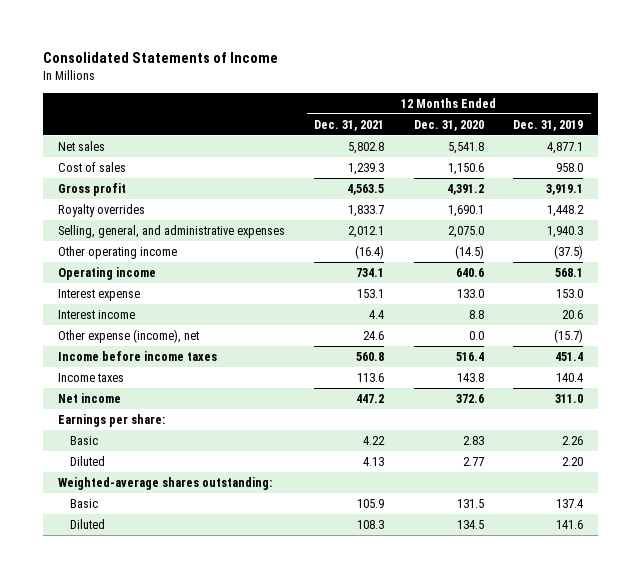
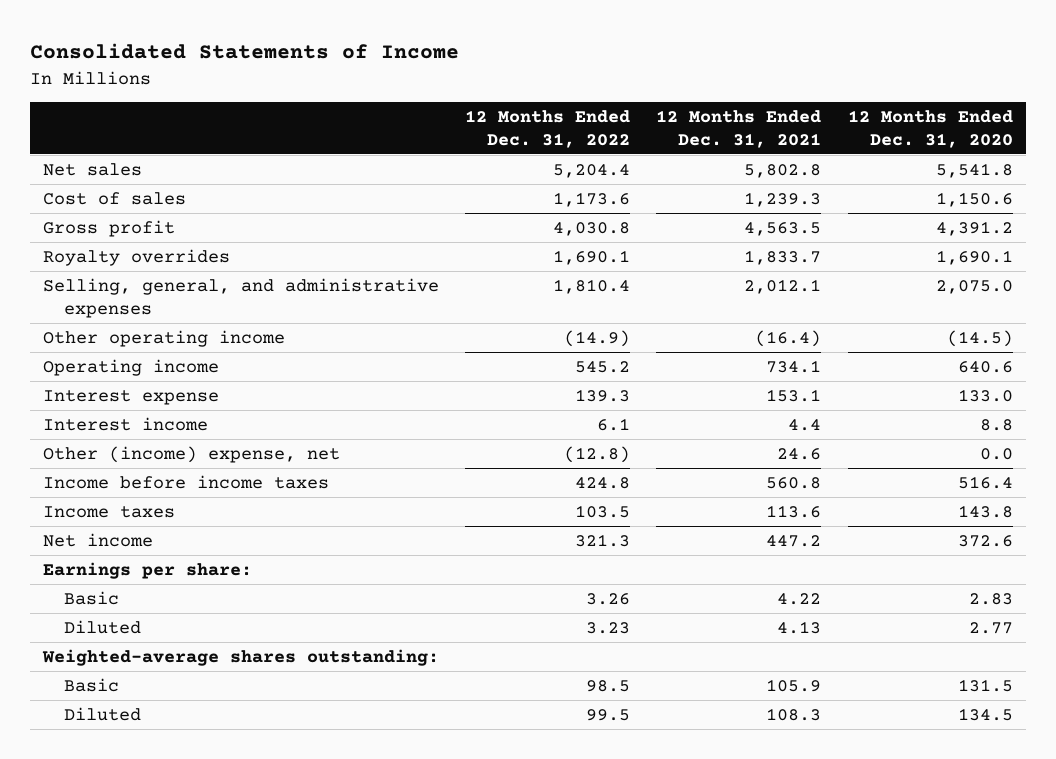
- | 12 Months Ended Dec. 31, 2021 | 12 Months Ended Dec. 31, 2020 | 12 Months Ended Dec. 31, 2019
+ | 12 Months Ended Dec. 31, 2022 | 12 Months Ended Dec. 31, 2021 | 12 Months Ended Dec. 31, 2020
- Other expense (income), net | 24.6 | 0.0 | (15.7)
+ Other (income) expense, net | (12.8) | 24.6 | 0.0

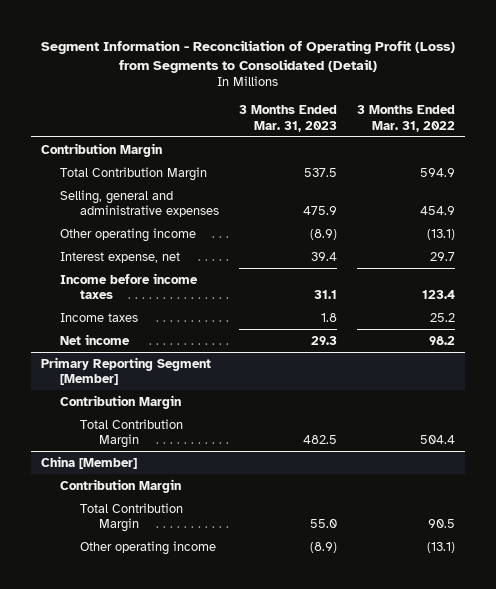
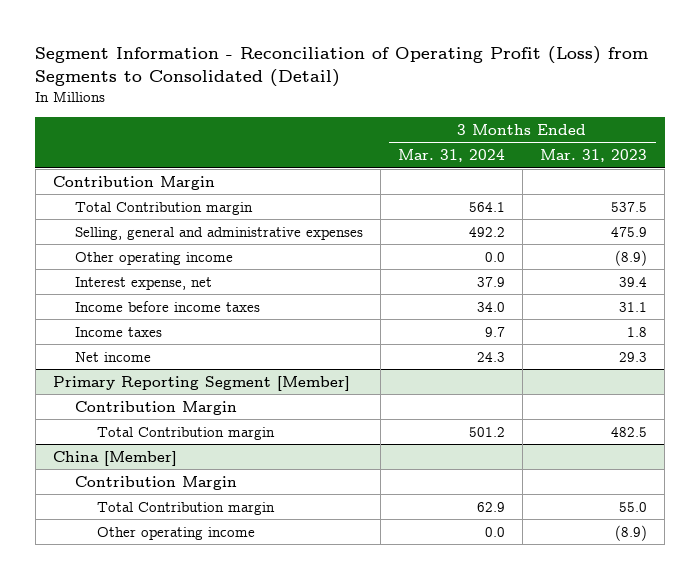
- | 3 Months Ended Mar. 31, 2023 | 3 Months Ended Mar. 31, 2022
+ | 3 Months Ended Mar. 31, 2024 | 3 Months Ended Mar. 31, 2023
- Total Contribution Margin | 537.5 | 594.9
+ Total Contribution margin | 564.1 | 537.5
@ Primary Reporting Segment [Member]
- Total Contribution Margin | 482.5 | 504.4
+ Total Contribution margin | 501.2 | 482.5
@ China [Member]
- Total Contribution Margin | 55.0 | 90.5
+ Total Contribution margin | 62.9 | 55.0

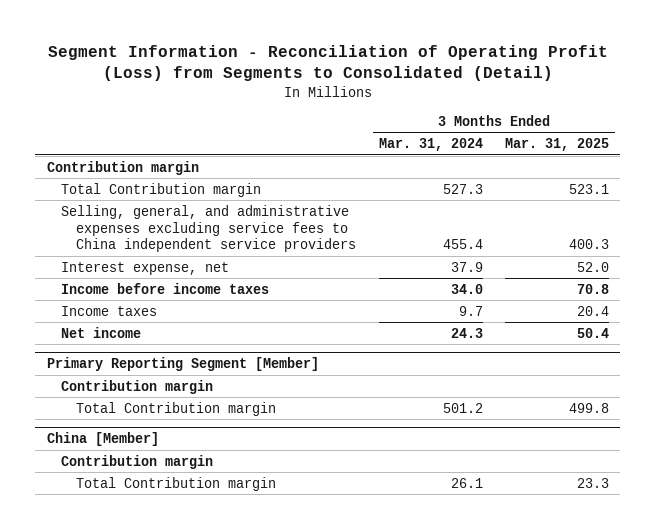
- | 3 Months Ended Mar. 31, 2024 | 3 Months Ended Mar. 31, 2023
+ | 3 Months Ended Mar. 31, 2024 | 3 Months Ended Mar. 31, 2025
- Contribution Margin
- Total Contribution margin | 564.1 | 537.5
- Selling, general and administrative expenses | 492.2 | 475.9
- Other operating income | 0.0 | (8.9)
+ Contribution margin
+ Total Contribution margin | 527.3 | 523.1
+ Selling, general, and administrative expenses excluding service fees to China independent service providers | 455.4 | 400.3
@ Primary Reporting Segment [Member]
- Contribution Margin
+ Contribution margin
@ China [Member]
- Contribution Margin
- Total Contribution margin | 62.9 | 55.0
- Other operating income | 0.0 | (8.9)
+ Contribution margin
+ Total Contribution margin | 26.1 | 23.3

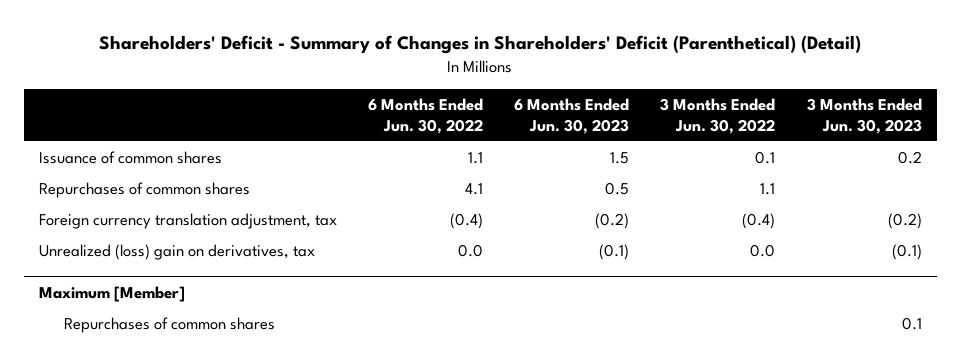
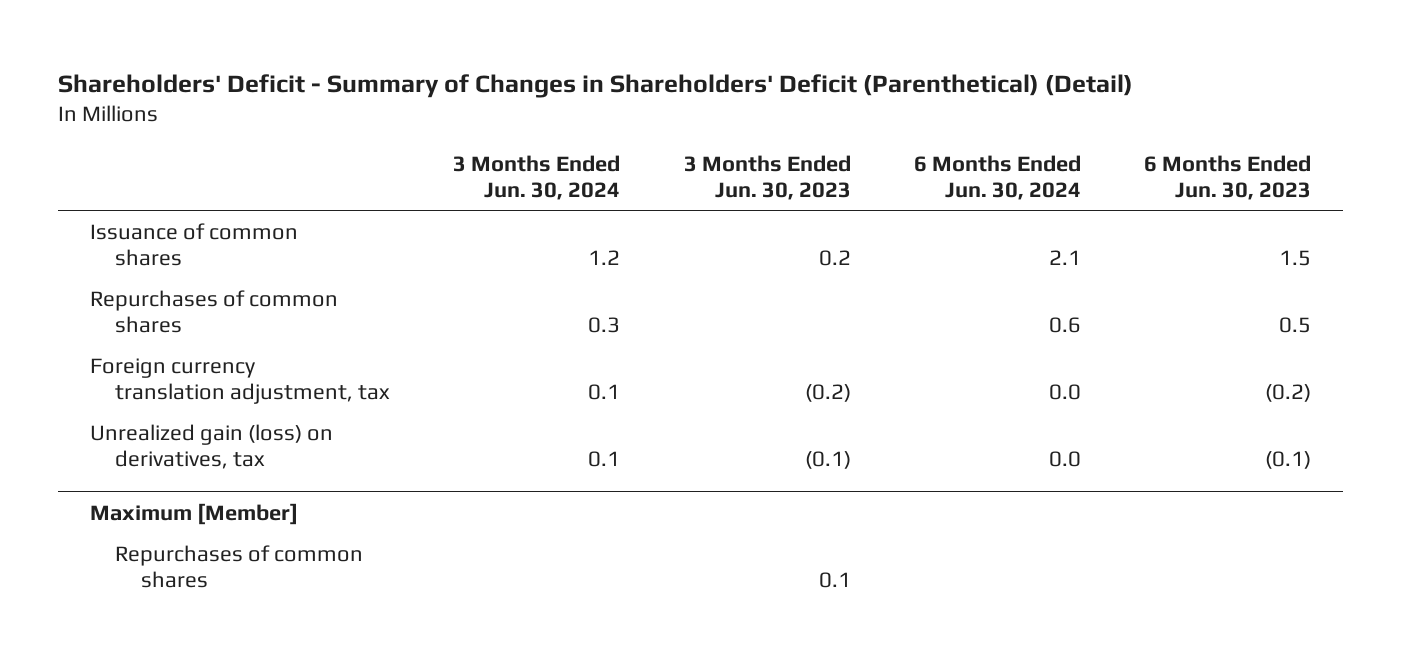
- | 6 Months Ended Jun. 30, 2022 | 6 Months Ended Jun. 30, 2023 | 3 Months Ended Jun. 30, 2022 | 3 Months Ended Jun. 30, 2023
+ | 3 Months Ended Jun. 30, 2024 | 3 Months Ended Jun. 30, 2023 | 6 Months Ended Jun. 30, 2024 | 6 Months Ended Jun. 30, 2023
- Unrealized (loss) gain on derivatives, tax | 0.0 | (0.1) | 0.0 | (0.1)
+ Unrealized gain (loss) on derivatives, tax | 0.1 | (0.1) | 0.0 | (0.1)

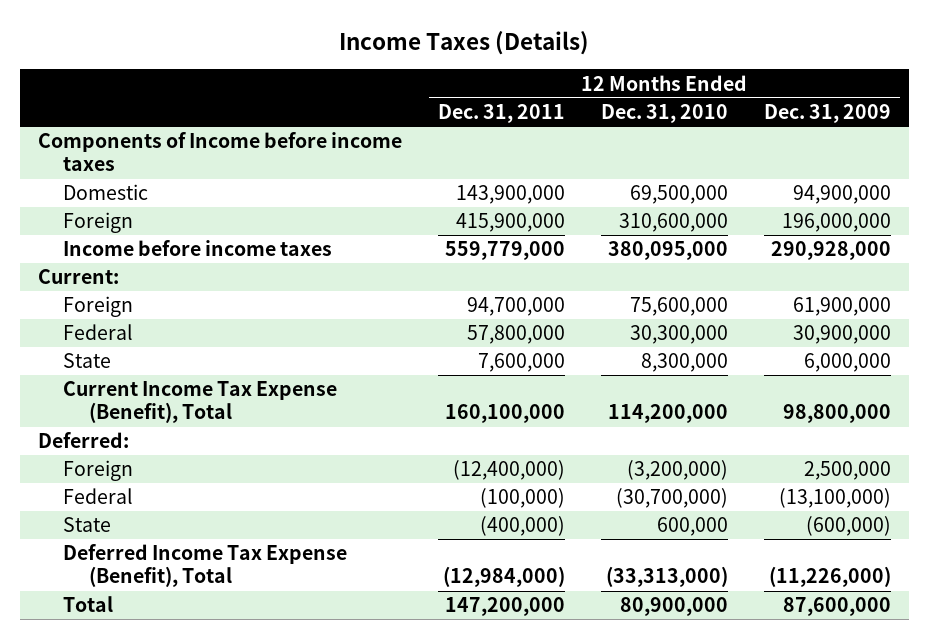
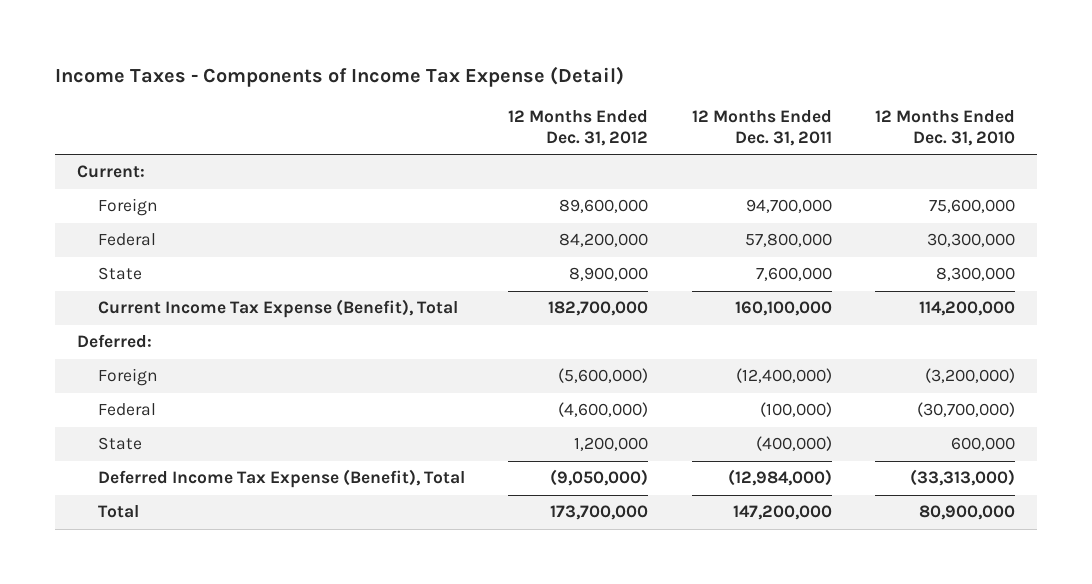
- Income Taxes (Details)
+ Income Taxes - Components of Income Tax Expense (Detail)
- | 12 Months Ended Dec. 31, 2011 | 12 Months Ended Dec. 31, 2010 | 12 Months Ended Dec. 31, 2009
+ | 12 Months Ended Dec. 31, 2012 | 12 Months Ended Dec. 31, 2011 | 12 Months Ended Dec. 31, 2010
- Components of Income before income taxes
- Domestic | 143,900,000 | 69,500,000 | 94,900,000
- Foreign | 415,900,000 | 310,600,000 | 196,000,000
- Income before income taxes | 559,779,000 | 380,095,000 | 290,928,000

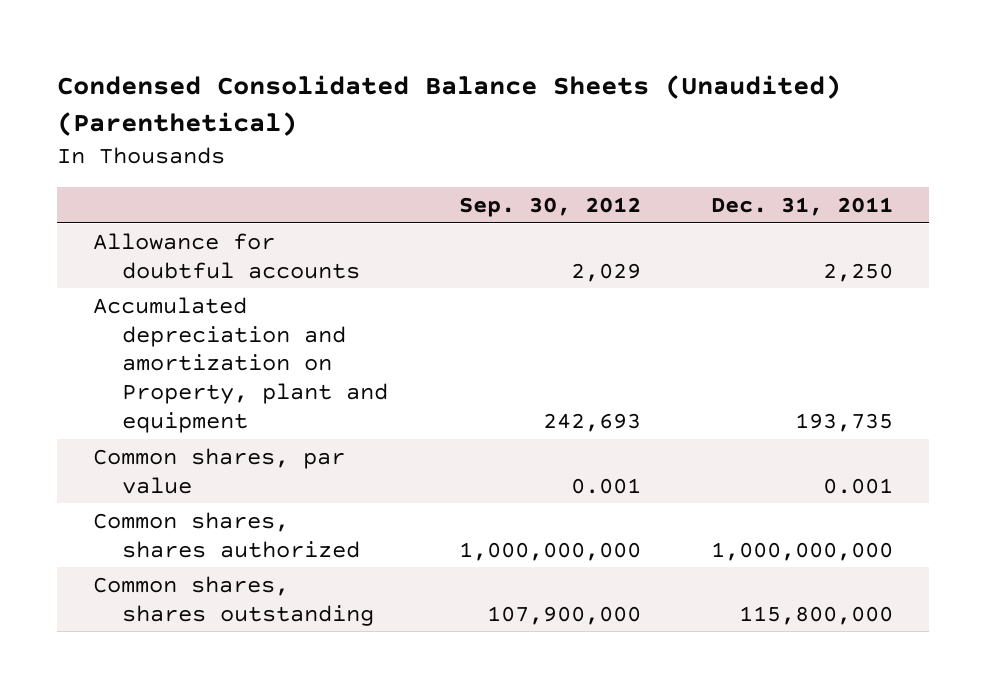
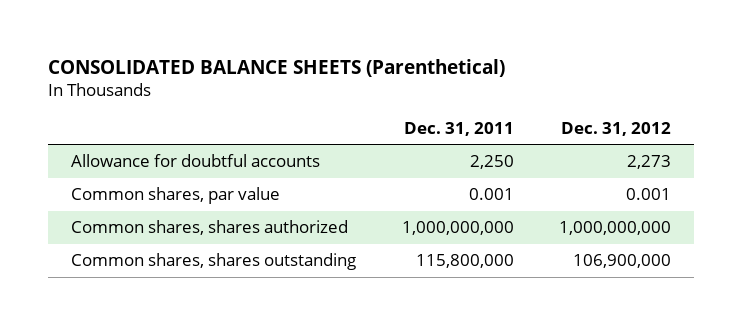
- Condensed Consolidated Balance Sheets (Unaudited) (Parenthetical)
+ CONSOLIDATED BALANCE SHEETS (Parenthetical)
- | Sep. 30, 2012 | Dec. 31, 2011
+ | Dec. 31, 2011 | Dec. 31, 2012
- Accumulated depreciation and amortization on Property, plant and equipment | 242,693 | 193,735

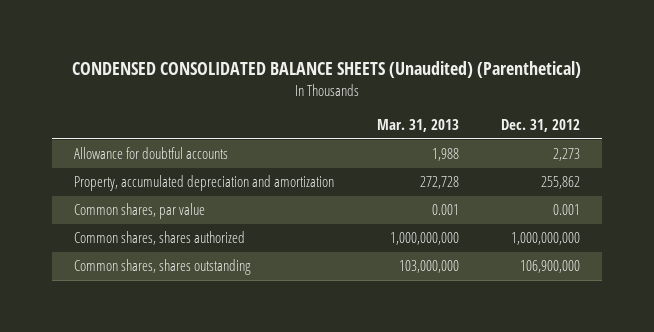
- CONSOLIDATED BALANCE SHEETS (Parenthetical)
+ CONDENSED CONSOLIDATED BALANCE SHEETS (Unaudited) (Parenthetical)
- | Dec. 31, 2011 | Dec. 31, 2012
+ | Mar. 31, 2013 | Dec. 31, 2012
+ Property, accumulated depreciation and amortization | 272,728 | 255,862

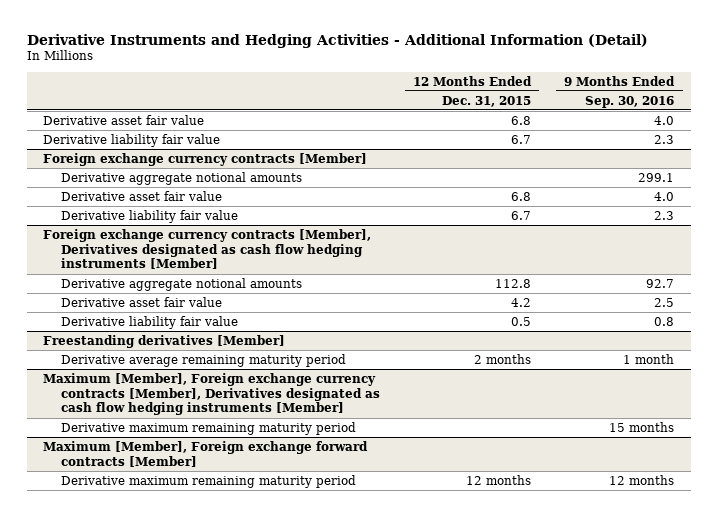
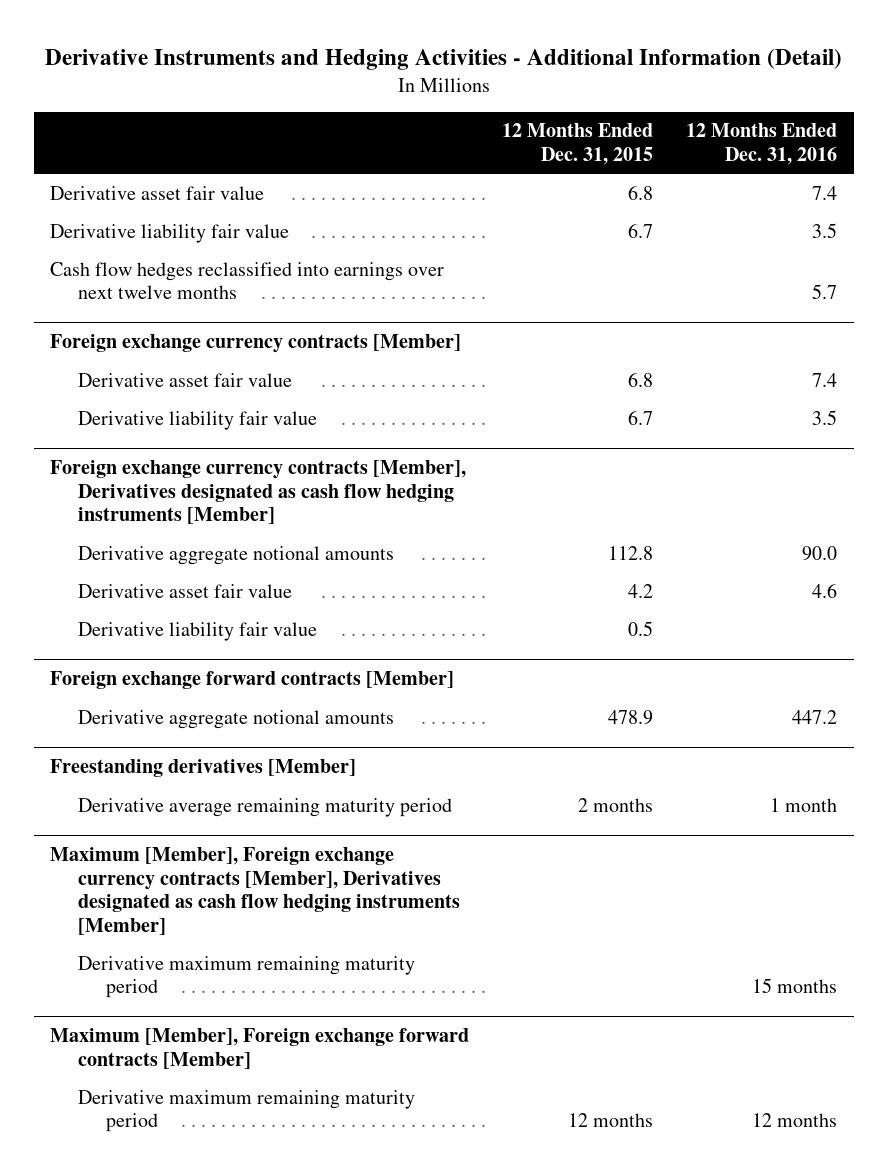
- | 12 Months Ended Dec. 31, 2015 | 9 Months Ended Sep. 30, 2016
+ | 12 Months Ended Dec. 31, 2015 | 12 Months Ended Dec. 31, 2016
+ Cash flow hedges reclassified into earnings over next twelve months | | 5.7
@ Foreign exchange currency contracts [Member]
- Derivative aggregate notional amounts | | 299.1
+ Foreign exchange forward contracts [Member]
+ Derivative aggregate notional amounts | 478.9 | 447.2

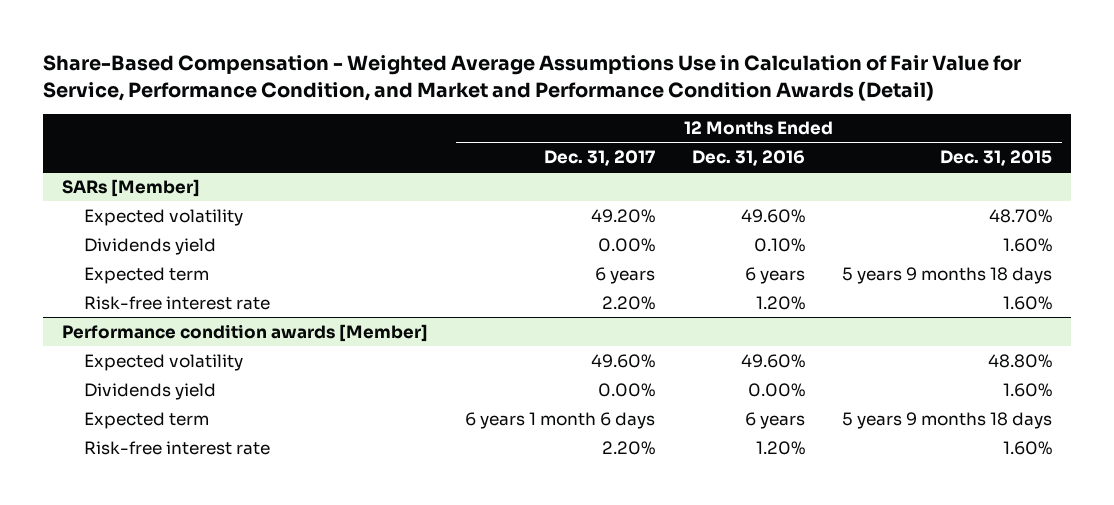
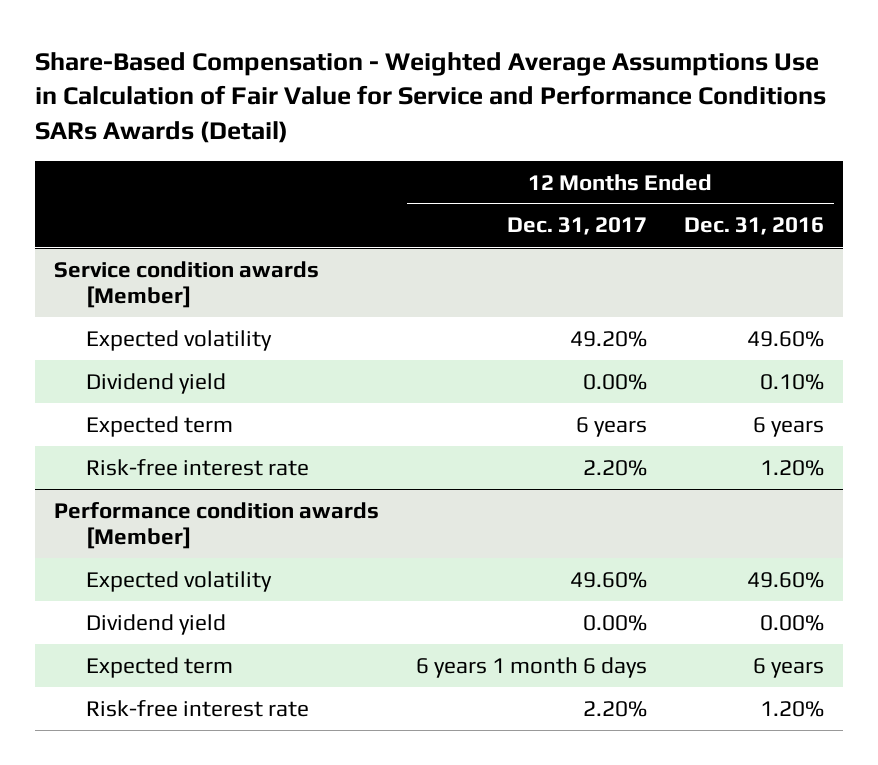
- Share-Based Compensation - Weighted Average Assumptions Use in Calculation of Fair Value for Service, Performance Condition, and Market and Performance Condition Awards (Detail)
+ Share-Based Compensation - Weighted Average Assumptions Use in Calculation of Fair Value for Service and Performance Conditions SARs Awards (Detail)
- | 12 Months Ended Dec. 31, 2017 | 12 Months Ended Dec. 31, 2016 | 12 Months Ended Dec. 31, 2015
+ | 12 Months Ended Dec. 31, 2017 | 12 Months Ended Dec. 31, 2016
- SARs [Member]
+ Service condition awards [Member]
- Dividends yield | 0.00% | 0.10% | 1.60%
+ Dividend yield | 0.00% | 0.10%
@ Performance condition awards [Member]
- Dividends yield | 0.00% | 0.00% | 1.60%
+ Dividend yield | 0.00% | 0.00%

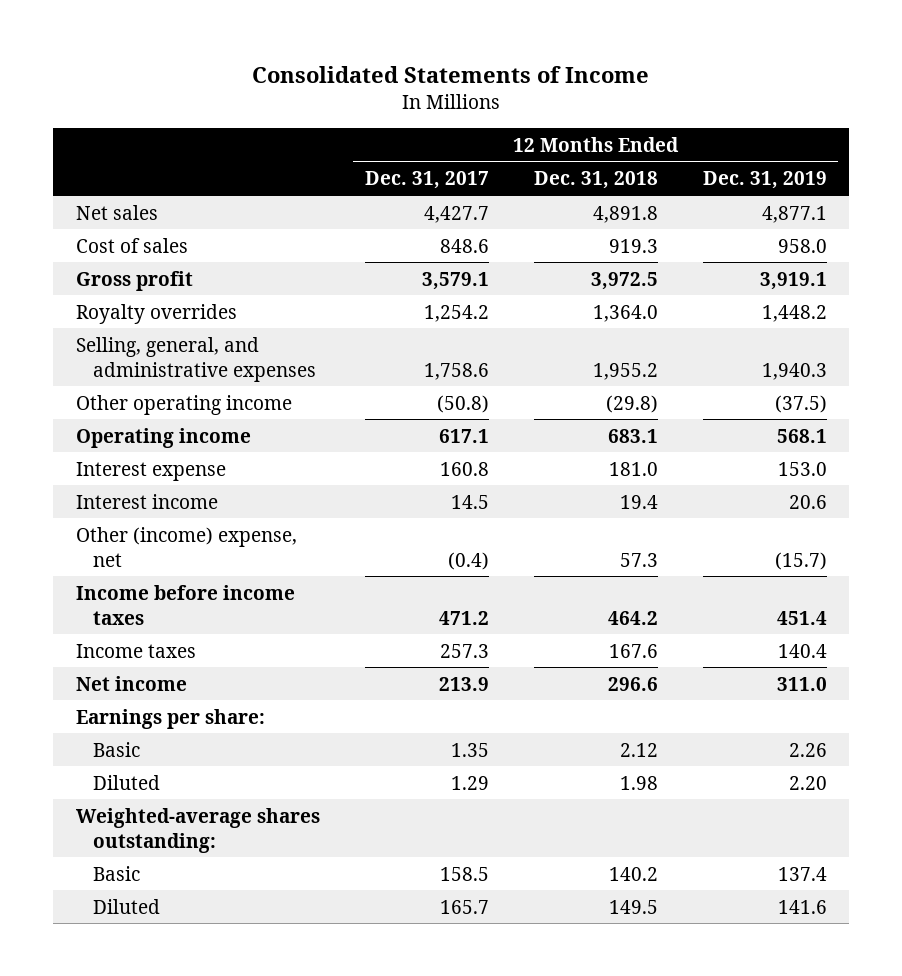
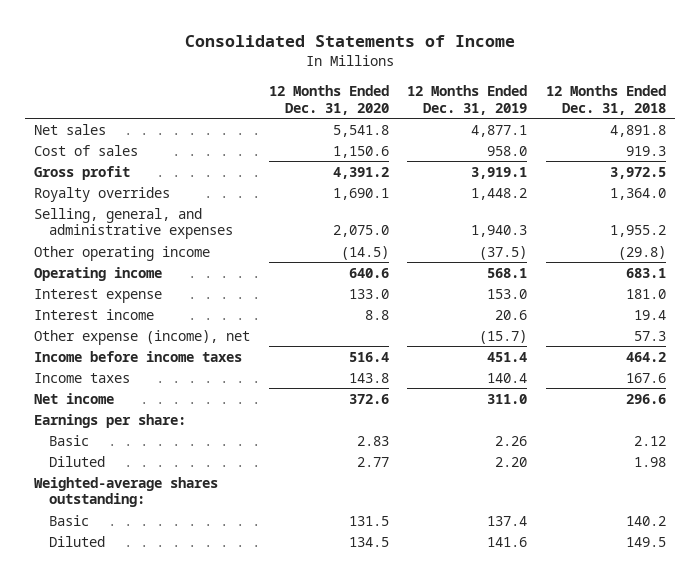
- | 12 Months Ended Dec. 31, 2017 | 12 Months Ended Dec. 31, 2018 | 12 Months Ended Dec. 31, 2019
+ | 12 Months Ended Dec. 31, 2020 | 12 Months Ended Dec. 31, 2019 | 12 Months Ended Dec. 31, 2018
- Other (income) expense, net | (0.4) | 57.3 | (15.7)
+ Other expense (income), net | | (15.7) | 57.3

